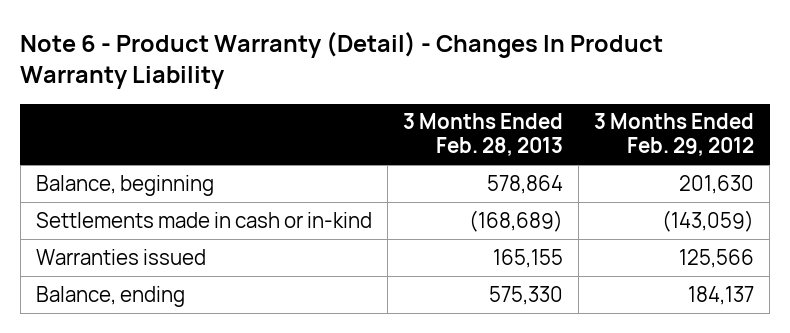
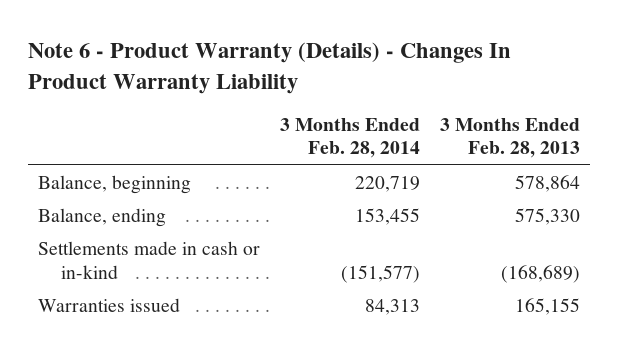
- Note 6 - Product Warranty (Detail) - Changes In Product Warranty Liability
+ Note 6 - Product Warranty (Details) - Changes In Product Warranty Liability
- | 3 Months Ended Feb. 28, 2013 | 3 Months Ended Feb. 29, 2012
+ | 3 Months Ended Feb. 28, 2014 | 3 Months Ended Feb. 28, 2013
moved up: Balance, ending | 153,455 | 575,330

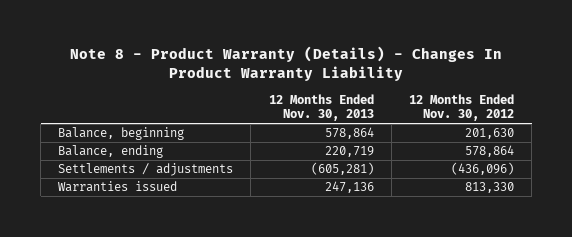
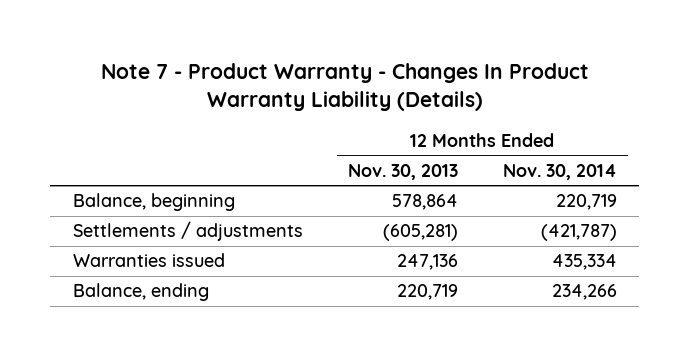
- Note 8 - Product Warranty (Details) - Changes In Product Warranty Liability
+ Note 7 - Product Warranty - Changes In Product Warranty Liability (Details)
- | 12 Months Ended Nov. 30, 2013 | 12 Months Ended Nov. 30, 2012
+ | 12 Months Ended Nov. 30, 2013 | 12 Months Ended Nov. 30, 2014
moved down: Balance, ending | 220,719 | 234,266

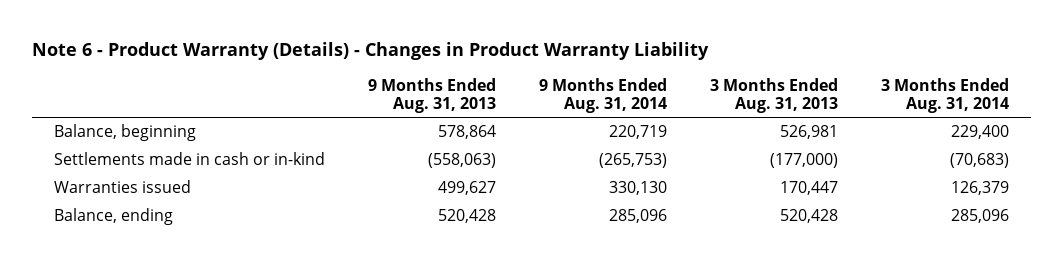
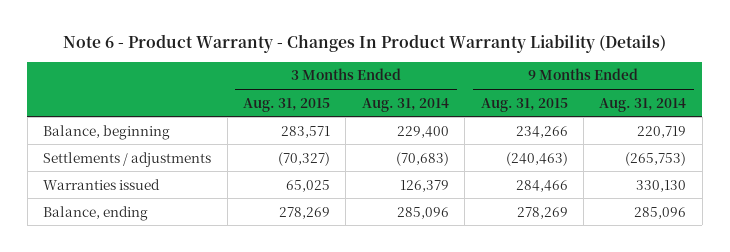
- Note 6 - Product Warranty (Details) - Changes in Product Warranty Liability
+ Note 6 - Product Warranty - Changes In Product Warranty Liability (Details)
- | 9 Months Ended Aug. 31, 2013 | 9 Months Ended Aug. 31, 2014 | 3 Months Ended Aug. 31, 2013 | 3 Months Ended Aug. 31, 2014
+ | 3 Months Ended Aug. 31, 2015 | 3 Months Ended Aug. 31, 2014 | 9 Months Ended Aug. 31, 2015 | 9 Months Ended Aug. 31, 2014
- Settlements made in cash or in-kind | (558,063) | (265,753) | (177,000) | (70,683)
+ Settlements / adjustments | (70,327) | (70,683) | (240,463) | (265,753)

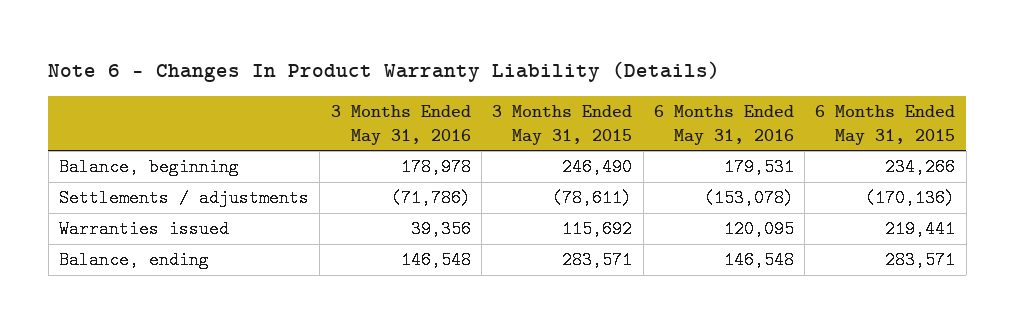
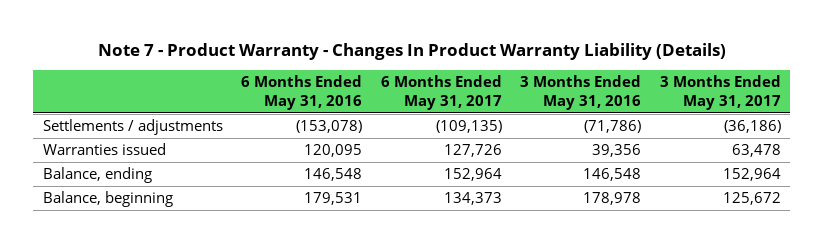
- Note 6 - Changes In Product Warranty Liability (Details)
+ Note 7 - Product Warranty - Changes In Product Warranty Liability (Details)
- | 3 Months Ended May 31, 2016 | 3 Months Ended May 31, 2015 | 6 Months Ended May 31, 2016 | 6 Months Ended May 31, 2015
+ | 6 Months Ended May 31, 2016 | 6 Months Ended May 31, 2017 | 3 Months Ended May 31, 2016 | 3 Months Ended May 31, 2017
moved down: Balance, beginning | 179,531 | 134,373 | 178,978 | 125,672

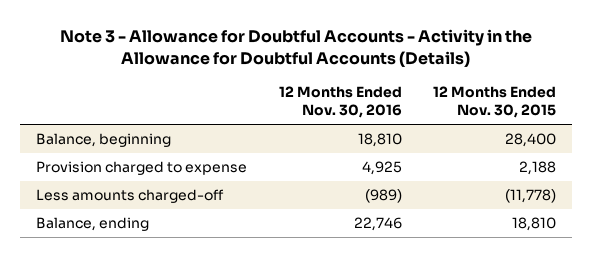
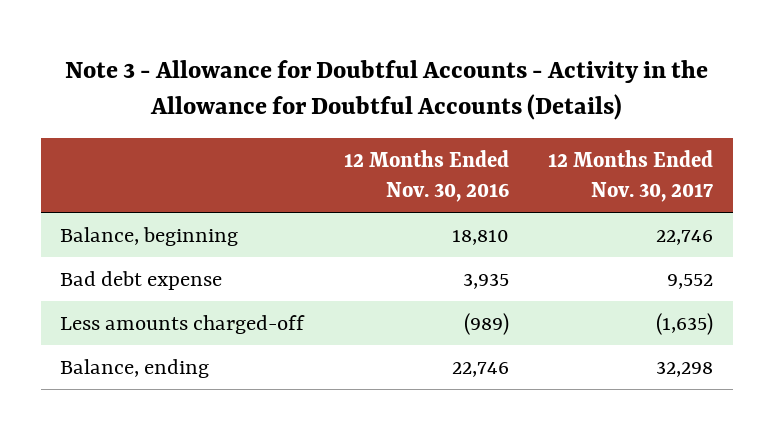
- | 12 Months Ended Nov. 30, 2016 | 12 Months Ended Nov. 30, 2015
+ | 12 Months Ended Nov. 30, 2016 | 12 Months Ended Nov. 30, 2017
- Provision charged to expense | 4,925 | 2,188
+ Bad debt expense | 3,935 | 9,552

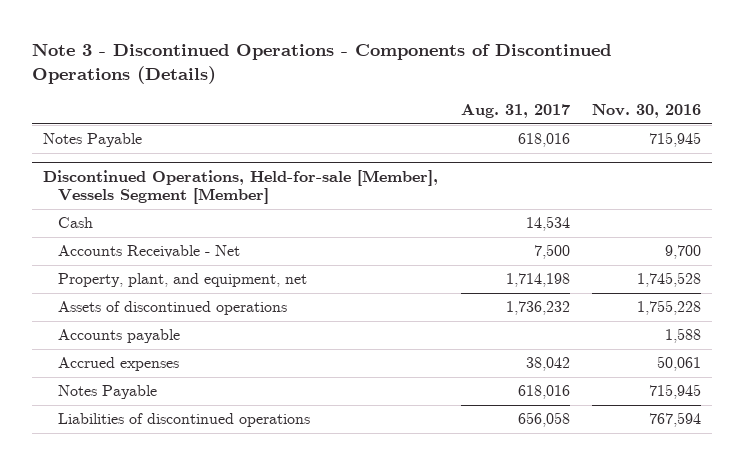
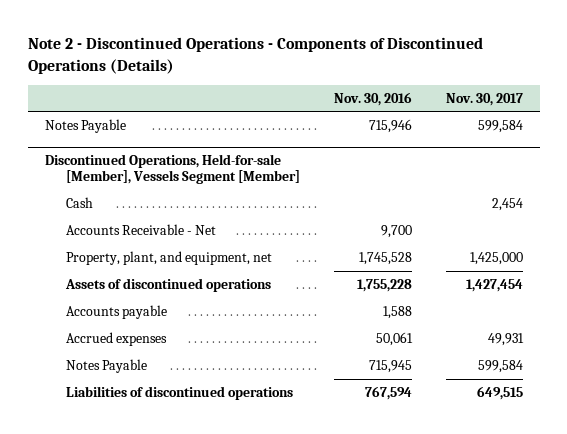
- Note 3 - Discontinued Operations - Components of Discontinued Operations (Details)
+ Note 2 - Discontinued Operations - Components of Discontinued Operations (Details)
- | Aug. 31, 2017 | Nov. 30, 2016
+ | Nov. 30, 2016 | Nov. 30, 2017
- Notes Payable | 618,016 | 715,945
+ Notes Payable | 715,946 | 599,584

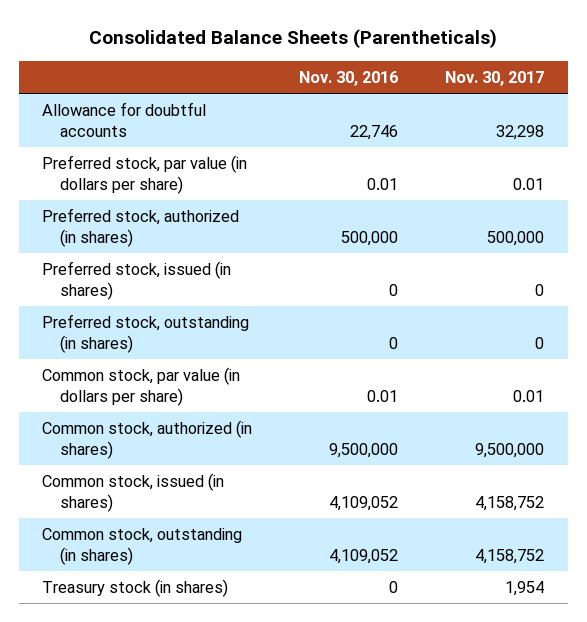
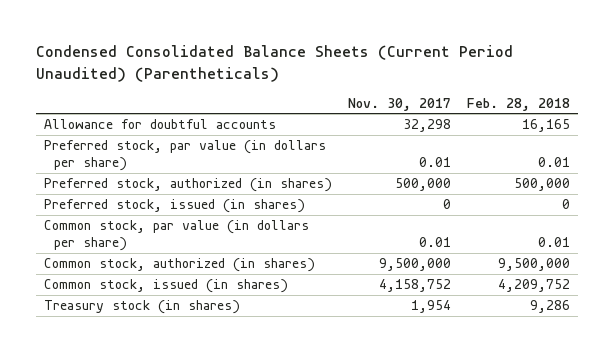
- Consolidated Balance Sheets (Parentheticals)
+ Condensed Consolidated Balance Sheets (Current Period Unaudited) (Parentheticals)
- | Nov. 30, 2016 | Nov. 30, 2017
+ | Nov. 30, 2017 | Feb. 28, 2018
- Preferred stock, outstanding (in shares) | 0 | 0
- Common stock, outstanding (in shares) | 4,109,052 | 4,158,752

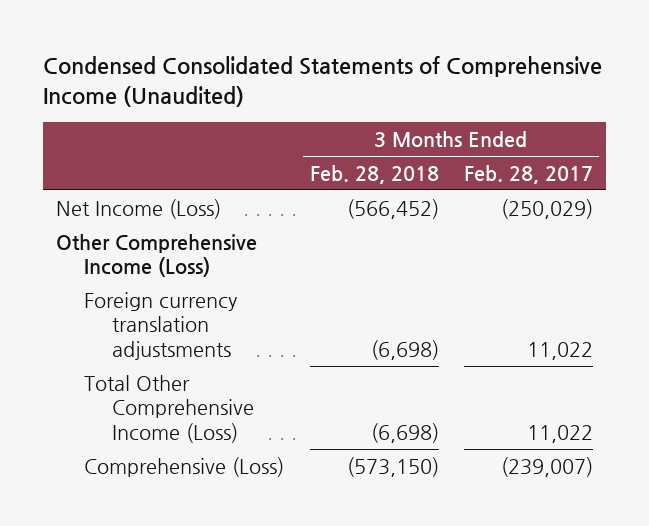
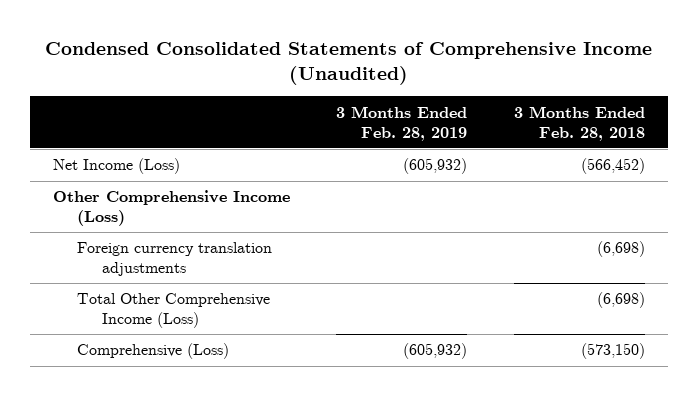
- | 3 Months Ended Feb. 28, 2018 | 3 Months Ended Feb. 28, 2017
+ | 3 Months Ended Feb. 28, 2019 | 3 Months Ended Feb. 28, 2018
- Foreign currency translation adjustsments | (6,698) | 11,022
+ Foreign currency translation adjustments | | (6,698)

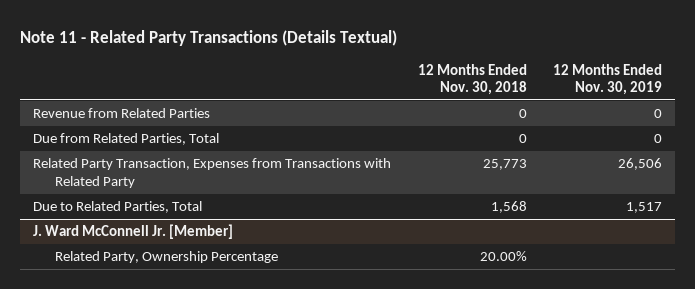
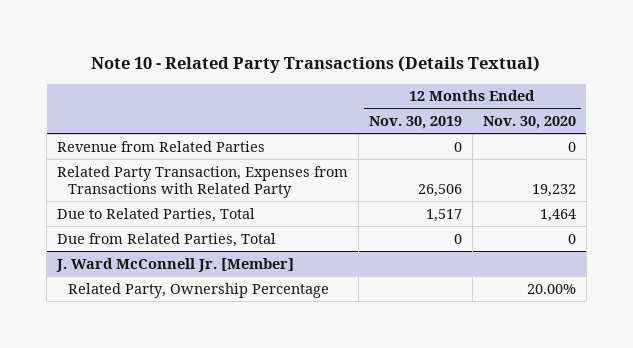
- Note 11 - Related Party Transactions (Details Textual)
+ Note 10 - Related Party Transactions (Details Textual)
- | 12 Months Ended Nov. 30, 2018 | 12 Months Ended Nov. 30, 2019
+ | 12 Months Ended Nov. 30, 2019 | 12 Months Ended Nov. 30, 2020
moved down: Due from Related Parties, Total | 0 | 0

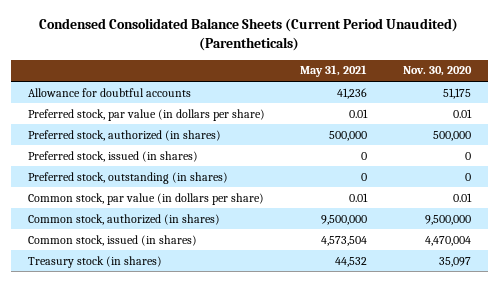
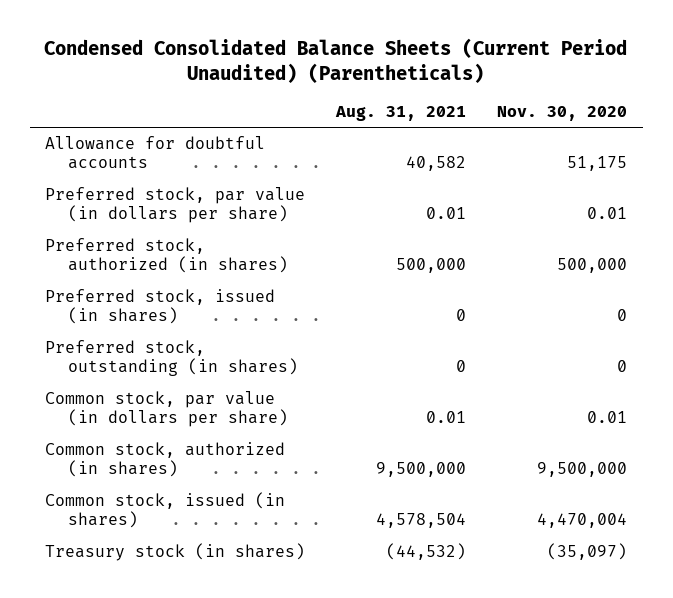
- | May 31, 2021 | Nov. 30, 2020
+ | Aug. 31, 2021 | Nov. 30, 2020
- Treasury stock (in shares) | 44,532 | 35,097
+ Treasury stock (in shares) | (44,532) | (35,097)

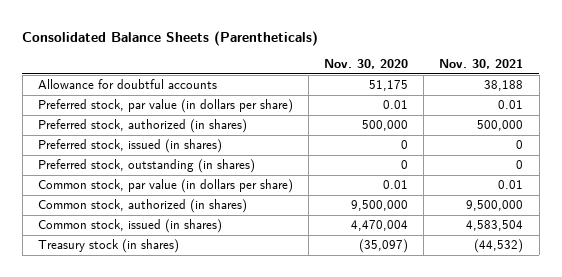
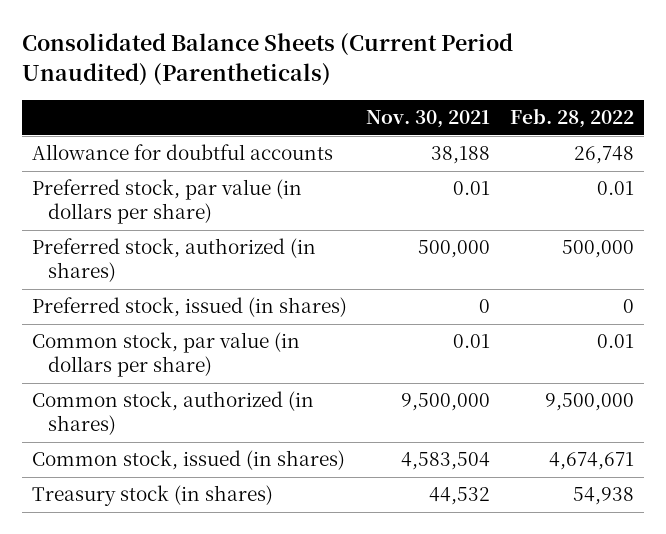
- Consolidated Balance Sheets (Parentheticals)
+ Consolidated Balance Sheets (Current Period Unaudited) (Parentheticals)
- | Nov. 30, 2020 | Nov. 30, 2021
+ | Nov. 30, 2021 | Feb. 28, 2022
- Preferred stock, outstanding (in shares) | 0 | 0
- Treasury stock (in shares) | (35,097) | (44,532)
+ Treasury stock (in shares) | 44,532 | 54,938

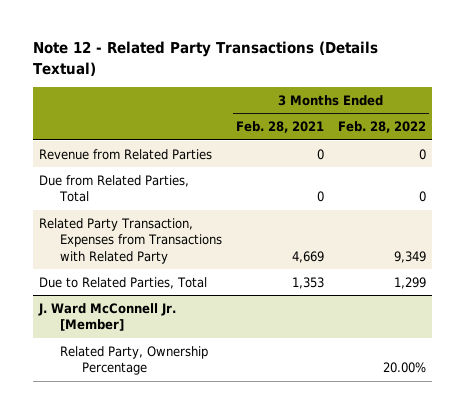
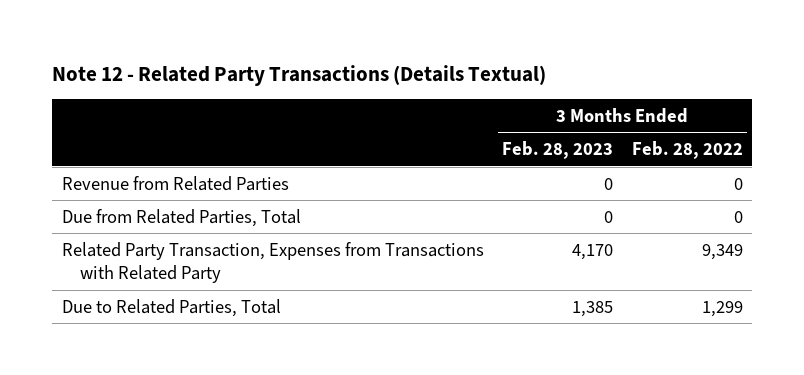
- | 3 Months Ended Feb. 28, 2021 | 3 Months Ended Feb. 28, 2022
+ | 3 Months Ended Feb. 28, 2023 | 3 Months Ended Feb. 28, 2022
- J. Ward McConnell Jr. [Member]
- Related Party, Ownership Percentage | | 20.00%

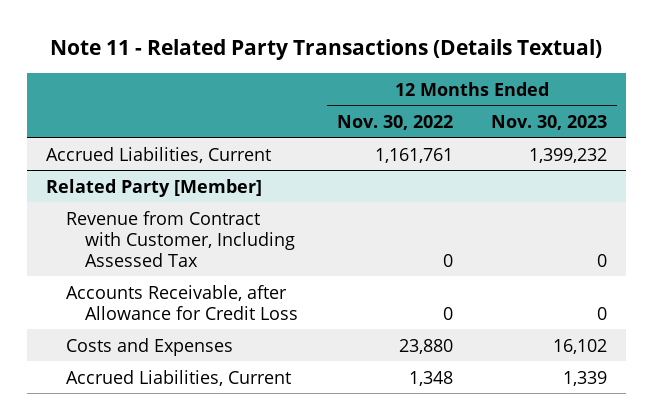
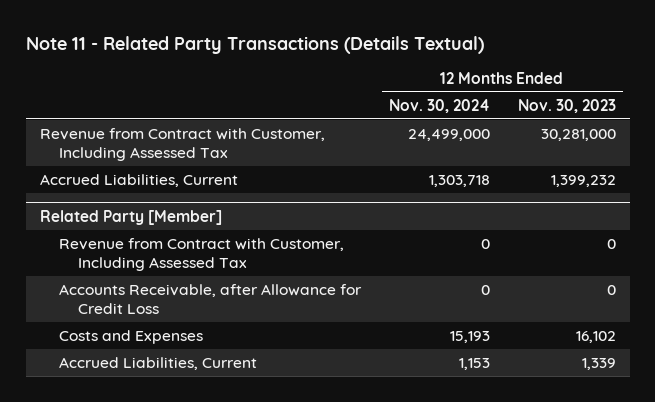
- | 12 Months Ended Nov. 30, 2022 | 12 Months Ended Nov. 30, 2023
+ | 12 Months Ended Nov. 30, 2024 | 12 Months Ended Nov. 30, 2023
+ Revenue from Contract with Customer, Including Assessed Tax | 24,499,000 | 30,281,000

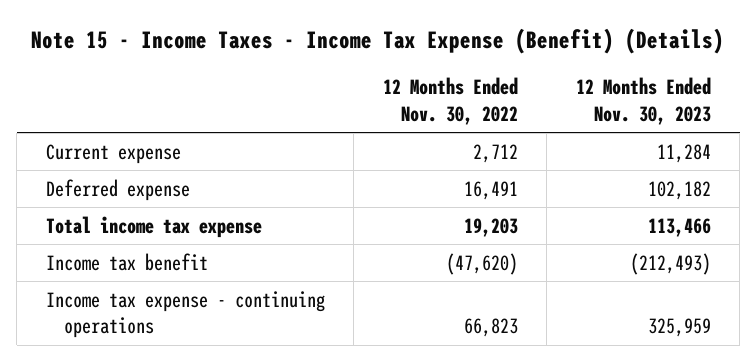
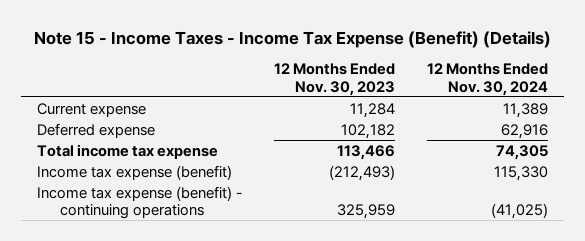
- | 12 Months Ended Nov. 30, 2022 | 12 Months Ended Nov. 30, 2023
+ | 12 Months Ended Nov. 30, 2023 | 12 Months Ended Nov. 30, 2024
- Income tax benefit | (47,620) | (212,493)
- Income tax expense - continuing operations | 66,823 | 325,959
+ Income tax expense (benefit) | (212,493) | 115,330
+ Income tax expense (benefit) - continuing operations | 325,959 | (41,025)

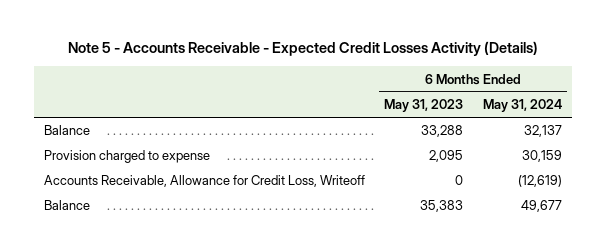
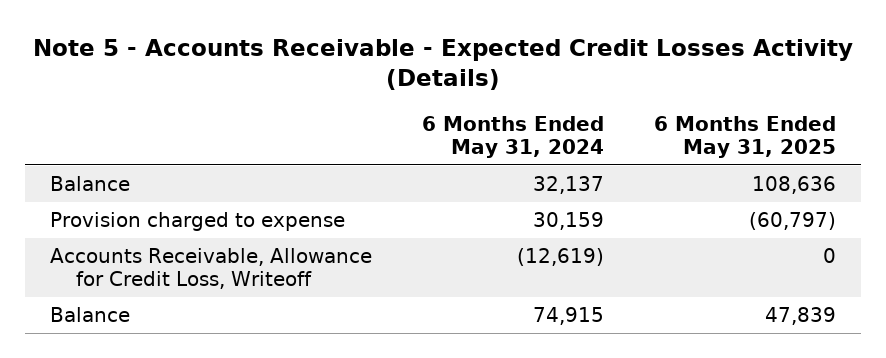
- | 6 Months Ended May 31, 2023 | 6 Months Ended May 31, 2024
+ | 6 Months Ended May 31, 2024 | 6 Months Ended May 31, 2025
- Balance | 35,383 | 49,677
+ Balance | 74,915 | 47,839

